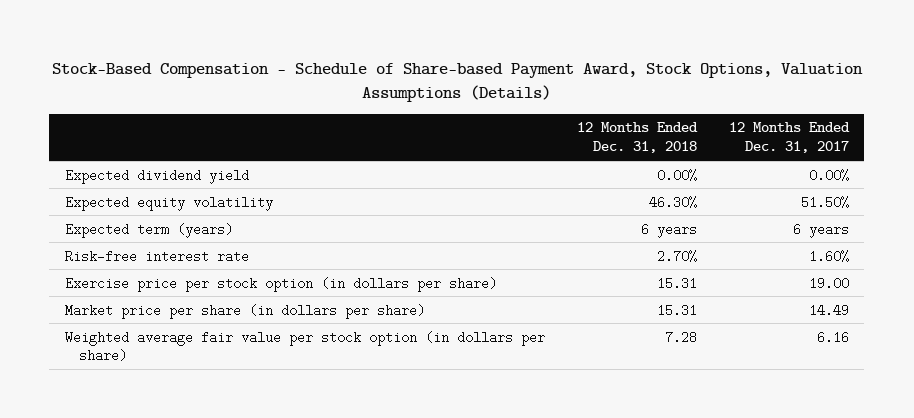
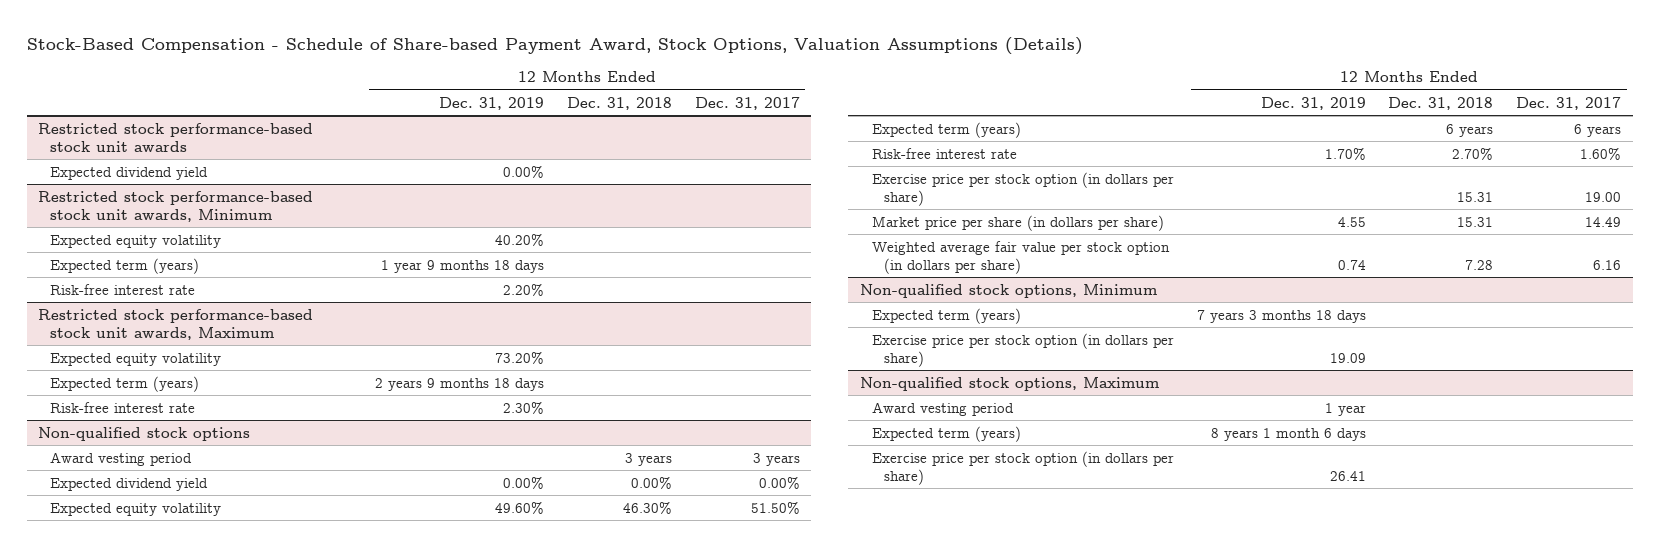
- | 12 Months Ended Dec. 31, 2018 | 12 Months Ended Dec. 31, 2017
+ | 12 Months Ended Dec. 31, 2019 | 12 Months Ended Dec. 31, 2018 | 12 Months Ended Dec. 31, 2017
+ Restricted stock performance-based stock unit awards
+ Expected dividend yield | 0.00% | |
+ Restricted stock performance-based stock unit awards, Minimum
+ Expected equity volatility | 40.20% | |
+ Expected term (years) | 1 year 9 months 18 days | |
+ Risk-free interest rate | 2.20% | |
+ Restricted stock performance-based stock unit awards, Maximum
+ Expected equity volatility | 73.20% | |
+ Expected term (years) | 2 years 9 months 18 days | |
+ Risk-free interest rate | 2.30% | |
+ Non-qualified stock options
+ Award vesting period | | 3 years | 3 years
+ Non-qualified stock options, Minimum
+ Expected term (years) | 7 years 3 months 18 days | |
+ Exercise price per stock option (in dollars per share) | 19.09 | |
+ Non-qualified stock options, Maximum
+ Award vesting period | 1 year | |
+ Expected term (years) | 8 years 1 month 6 days | |
+ Exercise price per stock option (in dollars per share) | 26.41 | |

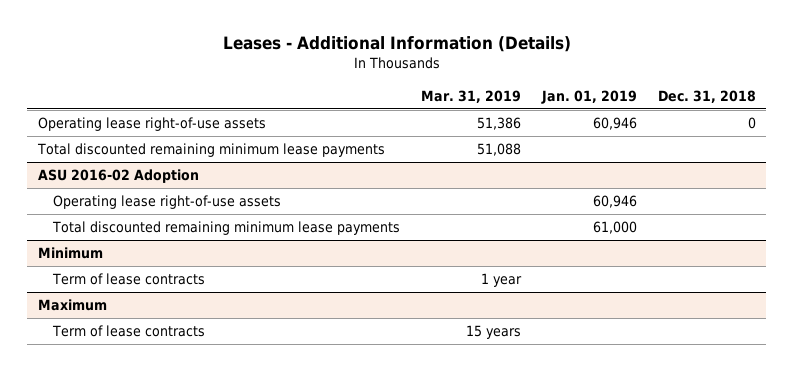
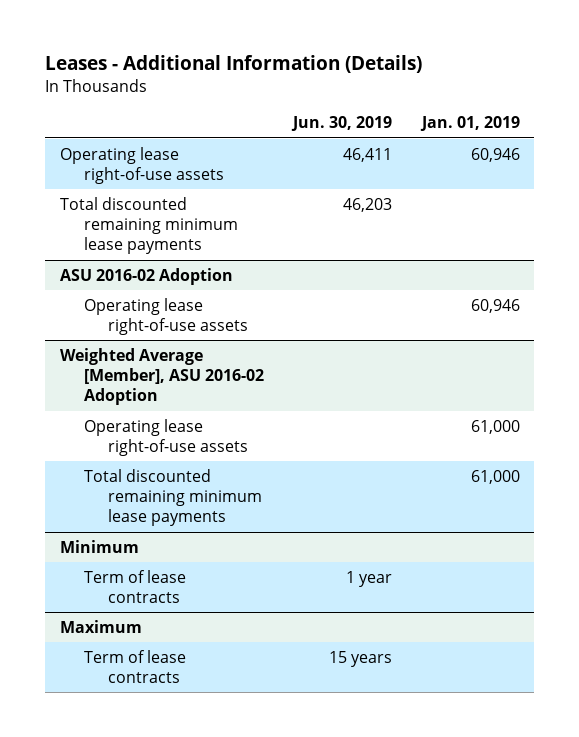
- | Mar. 31, 2019 | Jan. 01, 2019 | Dec. 31, 2018
+ | Jun. 30, 2019 | Jan. 01, 2019
@ ASU 2016-02 Adoption
- Total discounted remaining minimum lease payments | | 61,000 |
+ Weighted Average [Member], ASU 2016-02 Adoption
+ Operating lease right-of-use assets | | 61,000
+ Total discounted remaining minimum lease payments | | 61,000

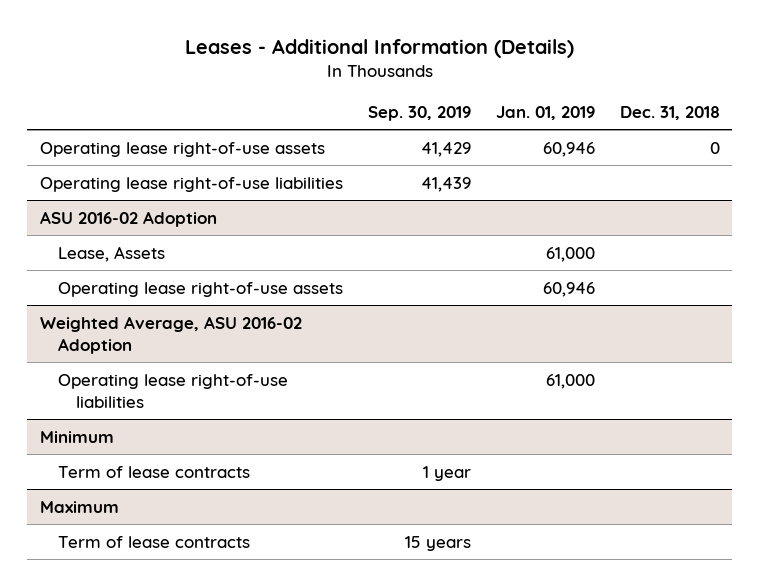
- | Jun. 30, 2019 | Jan. 01, 2019
+ | Sep. 30, 2019 | Jan. 01, 2019 | Dec. 31, 2018
- Total discounted remaining minimum lease payments | 46,203 |
+ Operating lease right-of-use liabilities | 41,439 | |
@ ASU 2016-02 Adoption
+ Lease, Assets | | 61,000 |
- Weighted Average [Member], ASU 2016-02 Adoption
- Operating lease right-of-use assets | | 61,000
- Total discounted remaining minimum lease payments | | 61,000
+ Weighted Average, ASU 2016-02 Adoption
+ Operating lease right-of-use liabilities | | 61,000 |

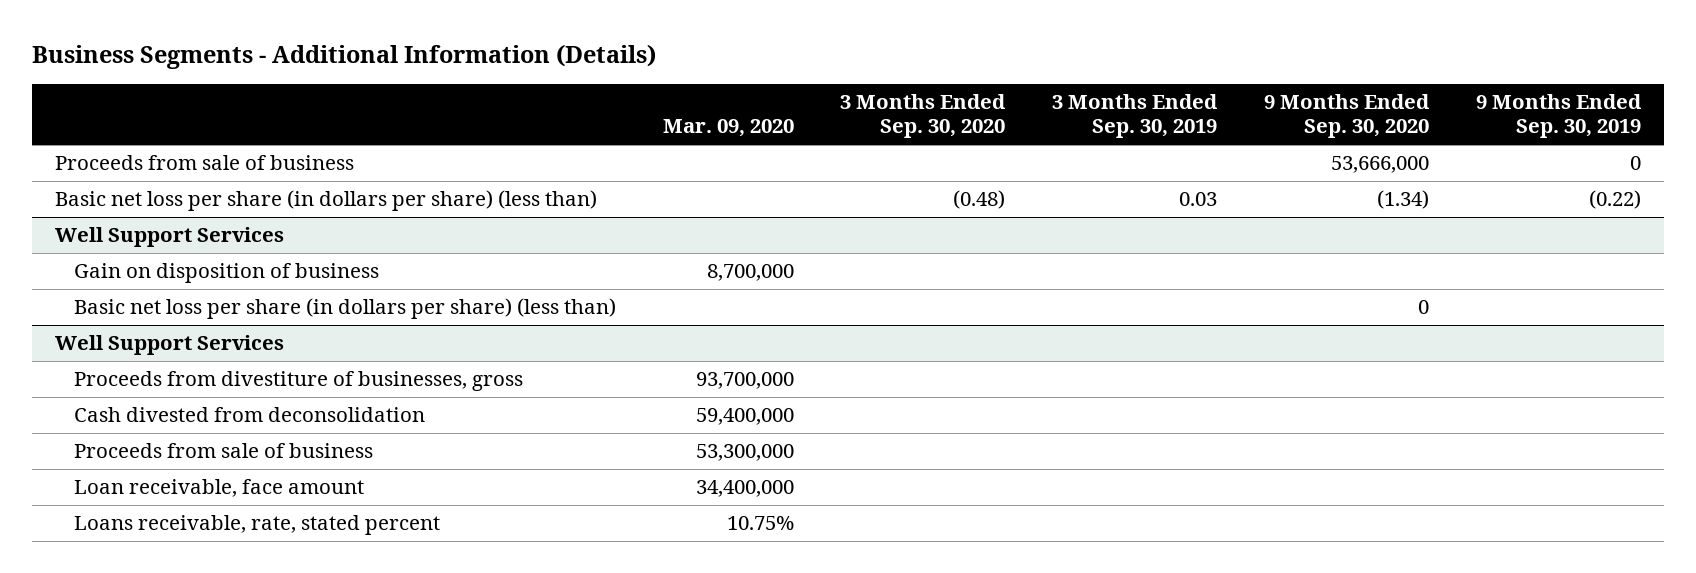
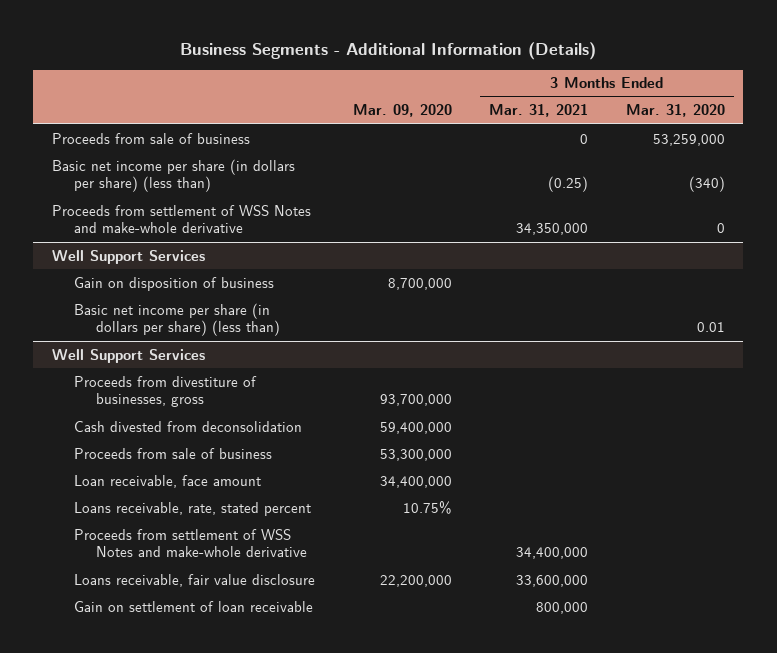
- | Mar. 09, 2020 | 3 Months Ended Sep. 30, 2020 | 3 Months Ended Sep. 30, 2019 | 9 Months Ended Sep. 30, 2020 | 9 Months Ended Sep. 30, 2019
+ | Mar. 09, 2020 | 3 Months Ended Mar. 31, 2021 | 3 Months Ended Mar. 31, 2020
- Basic net loss per share (in dollars per share) (less than) | | (0.48) | 0.03 | (1.34) | (0.22)
+ Basic net income per share (in dollars per share) (less than) | | (0.25) | (340)
+ Proceeds from settlement of WSS Notes and make-whole derivative | | 34,350,000 | 0
@ Well Support Services
- Basic net loss per share (in dollars per share) (less than) | | | | 0 |
+ Basic net income per share (in dollars per share) (less than) | | | 0.01
+ Proceeds from settlement of WSS Notes and make-whole derivative | | 34,400,000 |
+ Loans receivable, fair value disclosure | 22,200,000 | 33,600,000 |
+ Gain on settlement of loan receivable | | 800,000 |

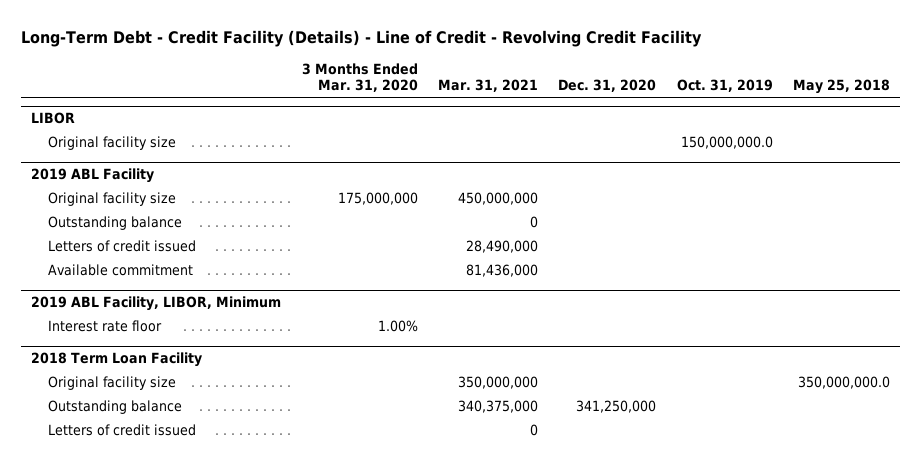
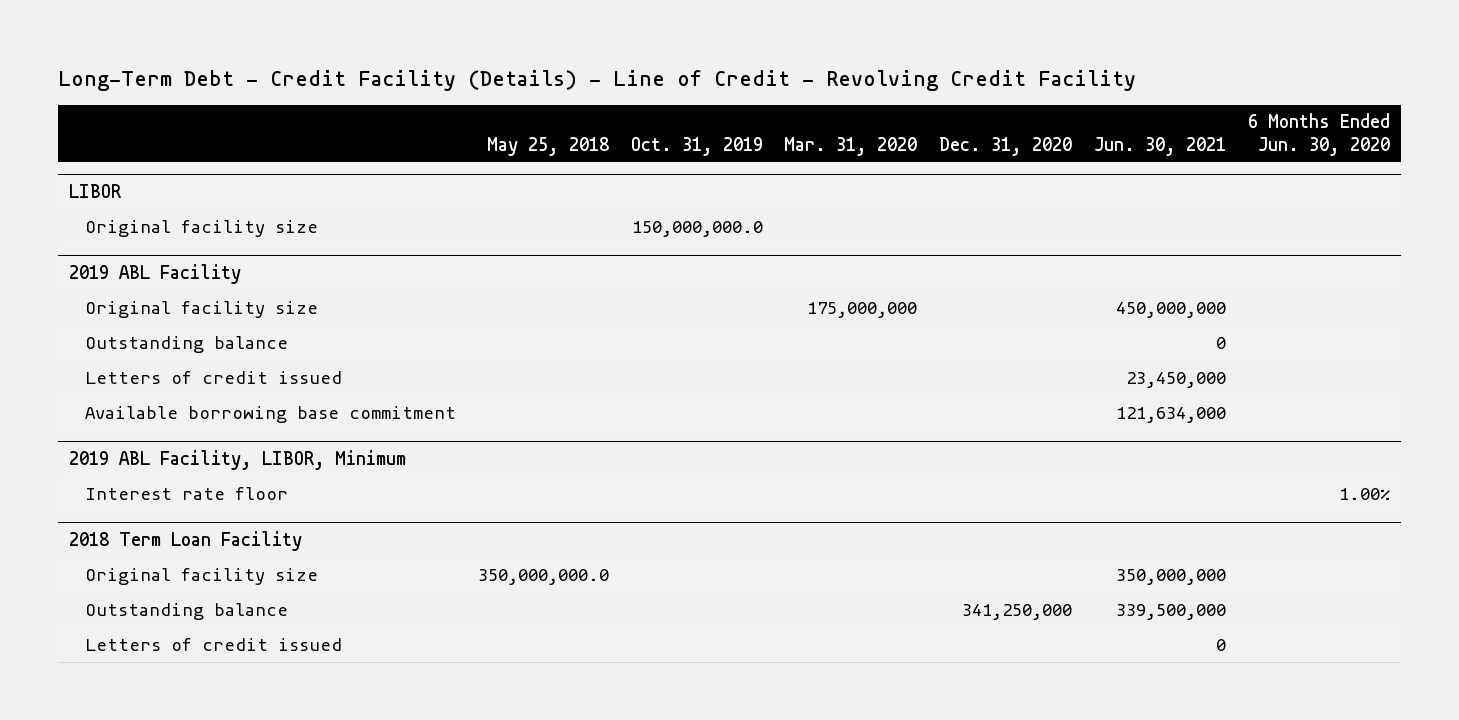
- | 3 Months Ended Mar. 31, 2020 | Mar. 31, 2021 | Dec. 31, 2020 | Oct. 31, 2019 | May 25, 2018
+ | May 25, 2018 | Oct. 31, 2019 | Mar. 31, 2020 | Dec. 31, 2020 | Jun. 30, 2021 | 6 Months Ended Jun. 30, 2020
@ 2019 ABL Facility
- Available commitment | | 81,436,000 | | |
+ Available borrowing base commitment | | | | | 121,634,000 |

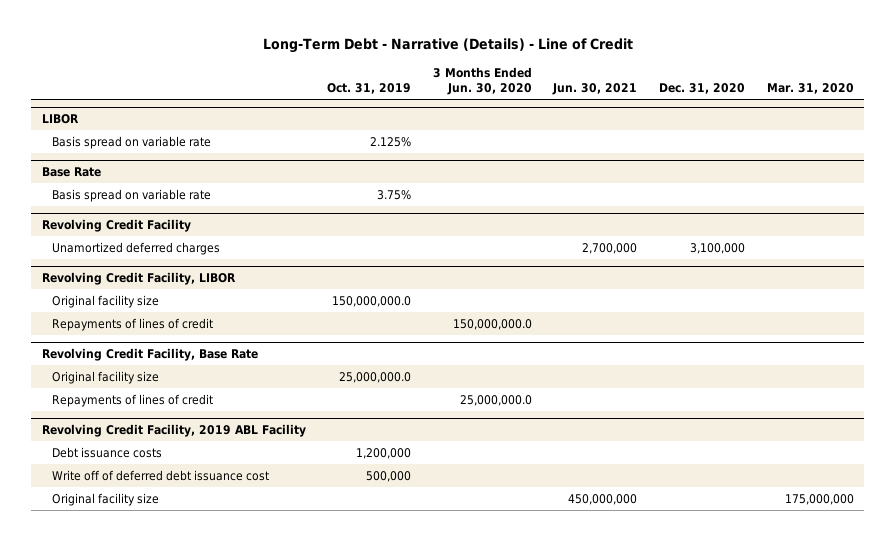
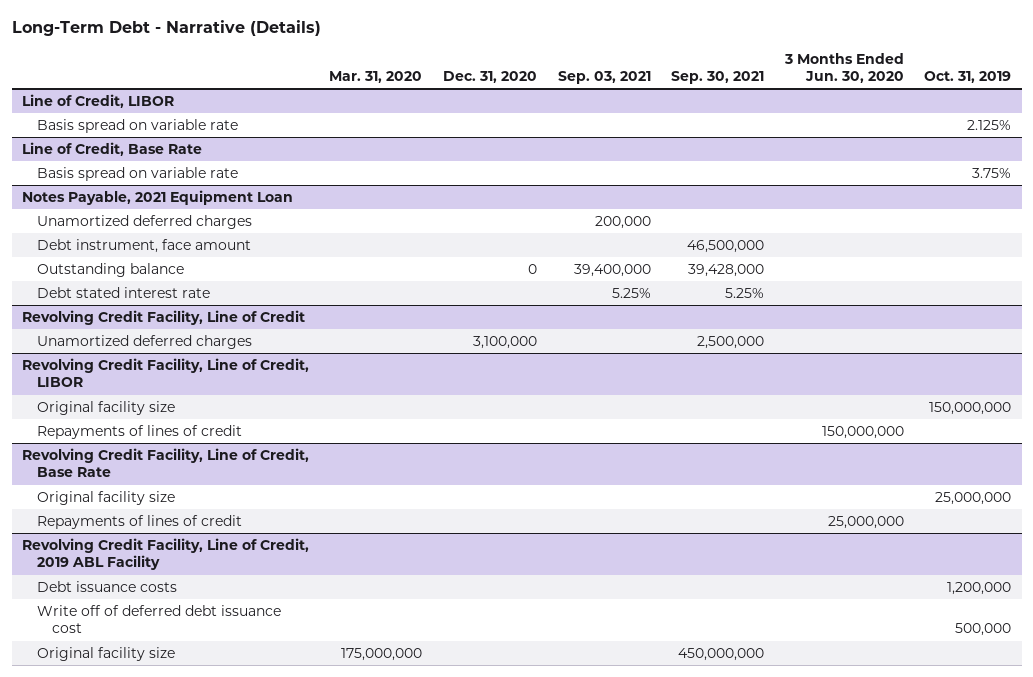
- Long-Term Debt - Narrative (Details) - Line of Credit
+ Long-Term Debt - Narrative (Details)
- | Oct. 31, 2019 | 3 Months Ended Jun. 30, 2020 | Jun. 30, 2021 | Dec. 31, 2020 | Mar. 31, 2020
+ | Mar. 31, 2020 | Dec. 31, 2020 | Sep. 03, 2021 | Sep. 30, 2021 | 3 Months Ended Jun. 30, 2020 | Oct. 31, 2019
- LIBOR
+ Line of Credit, LIBOR
- Base Rate
+ Line of Credit, Base Rate
- Revolving Credit Facility
+ Notes Payable, 2021 Equipment Loan
+ Unamortized deferred charges | | | 200,000 | | |
+ Debt instrument, face amount | | | | 46,500,000 | |
+ Outstanding balance | | 0 | 39,400,000 | 39,428,000 | |
+ Debt stated interest rate | | | 5.25% | 5.25% | |
+ Revolving Credit Facility, Line of Credit
- Revolving Credit Facility, LIBOR
- Original facility size | 150,000,000.0 | | | |
- Repayments of lines of credit | | 150,000,000.0 | | |
- Revolving Credit Facility, Base Rate
- Original facility size | 25,000,000.0 | | | |
- Repayments of lines of credit | | 25,000,000.0 | | |
- Revolving Credit Facility, 2019 ABL Facility
+ Revolving Credit Facility, Line of Credit, LIBOR
+ Original facility size | | | | | | 150,000,000
+ Repayments of lines of credit | | | | | 150,000,000 |
+ Revolving Credit Facility, Line of Credit, Base Rate
+ Original facility size | | | | | | 25,000,000
+ Repayments of lines of credit | | | | | 25,000,000 |
+ Revolving Credit Facility, Line of Credit, 2019 ABL Facility

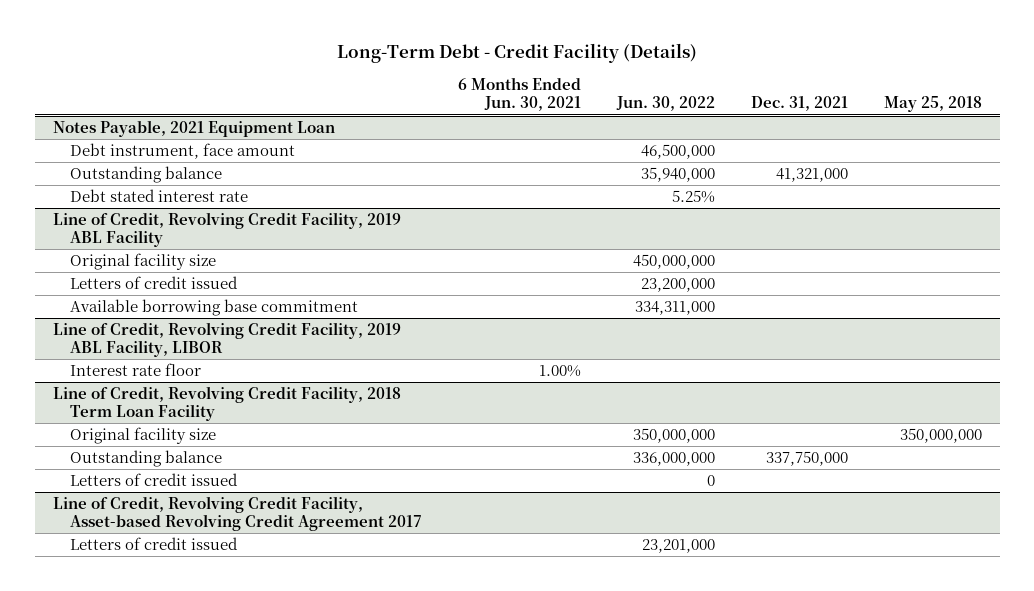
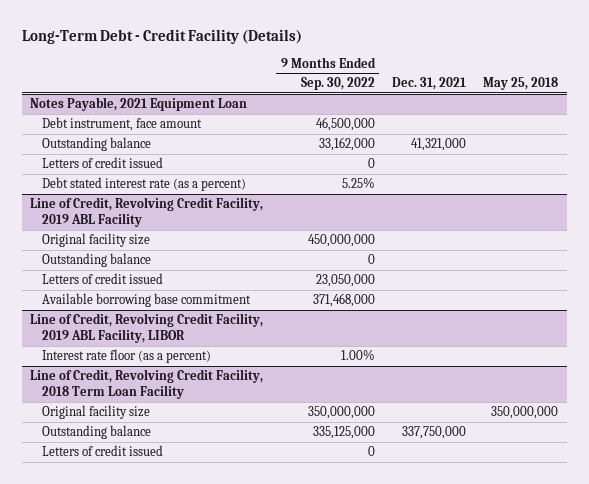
- | 6 Months Ended Jun. 30, 2021 | Jun. 30, 2022 | Dec. 31, 2021 | May 25, 2018
+ | 9 Months Ended Sep. 30, 2022 | Dec. 31, 2021 | May 25, 2018
@ Notes Payable, 2021 Equipment Loan
- Debt stated interest rate | | 5.25% | |
+ Letters of credit issued | 0 | |
+ Debt stated interest rate (as a percent) | 5.25% | |
@ Line of Credit, Revolving Credit Facility, 2019 ABL Facility
+ Outstanding balance | 0 | |
@ Line of Credit, Revolving Credit Facility, 2019 ABL Facility, LIBOR
- Interest rate floor | 1.00% | | |
+ Interest rate floor (as a percent) | 1.00% | |
- Line of Credit, Revolving Credit Facility, Asset-based Revolving Credit Agreement 2017
- Letters of credit issued | | 23,201,000 | |

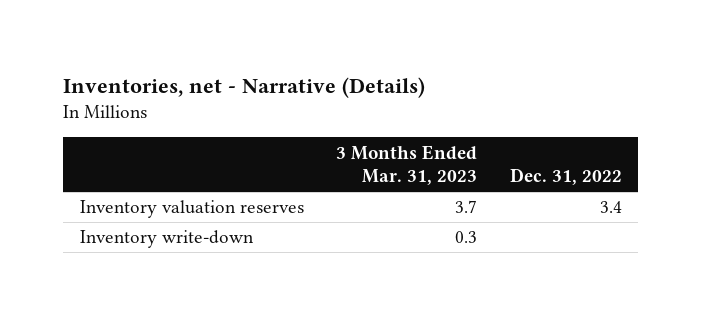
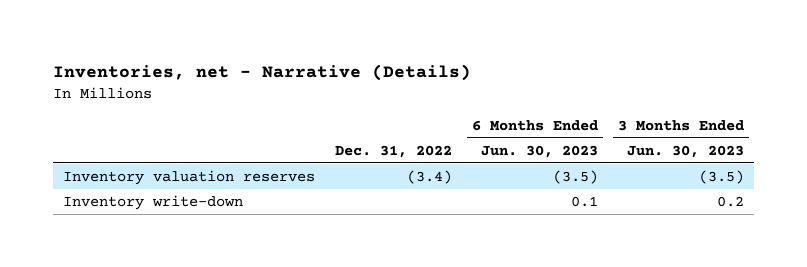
- | 3 Months Ended Mar. 31, 2023 | Dec. 31, 2022
+ | Dec. 31, 2022 | 6 Months Ended Jun. 30, 2023 | 3 Months Ended Jun. 30, 2023
- Inventory valuation reserves | 3.7 | 3.4
+ Inventory valuation reserves | (3.4) | (3.5) | (3.5)

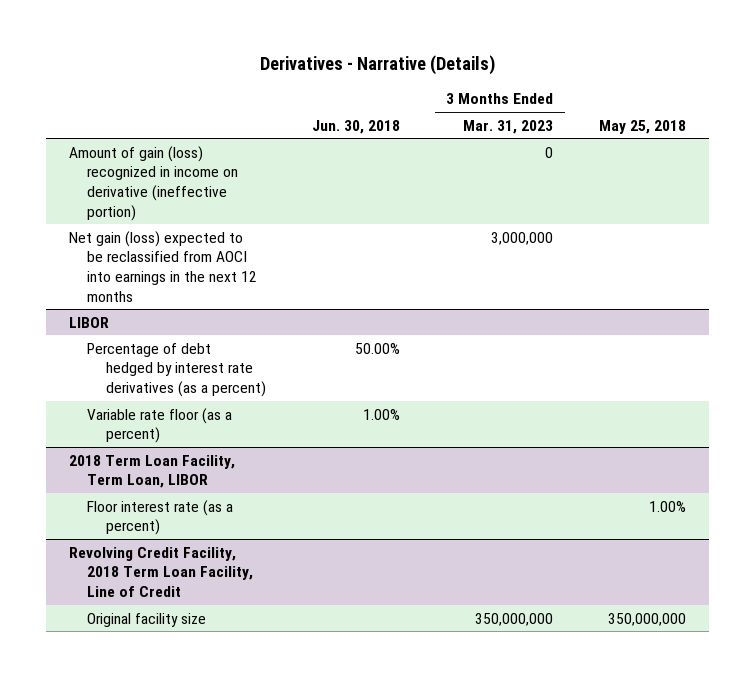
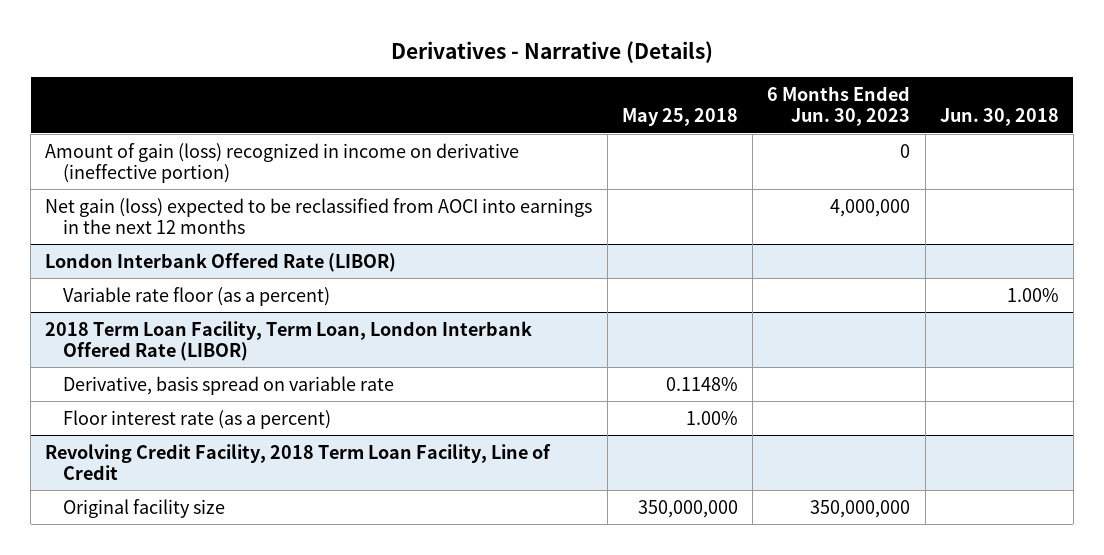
- | Jun. 30, 2018 | 3 Months Ended Mar. 31, 2023 | May 25, 2018
+ | May 25, 2018 | 6 Months Ended Jun. 30, 2023 | Jun. 30, 2018
- LIBOR
- Percentage of debt hedged by interest rate derivatives (as a percent) | 50.00% | |
+ London Interbank Offered Rate (LIBOR)
- 2018 Term Loan Facility, Term Loan, LIBOR
+ 2018 Term Loan Facility, Term Loan, London Interbank Offered Rate (LIBOR)
+ Derivative, basis spread on variable rate | 0.1148% | |

